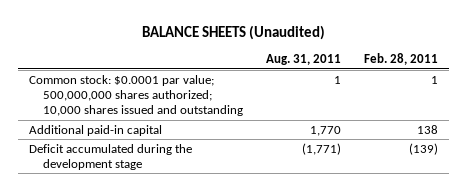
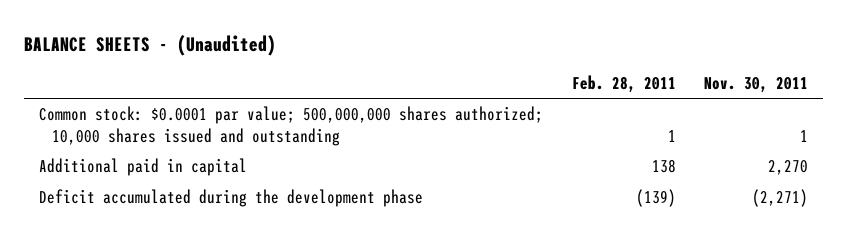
- BALANCE SHEETS (Unaudited)
+ BALANCE SHEETS - (Unaudited)
- | Aug. 31, 2011 | Feb. 28, 2011
+ | Feb. 28, 2011 | Nov. 30, 2011
- Additional paid-in capital | 1,770 | 138
- Deficit accumulated during the development stage | (1,771) | (139)
+ Additional paid in capital | 138 | 2,270
+ Deficit accumulated during the development phase | (139) | (2,271)

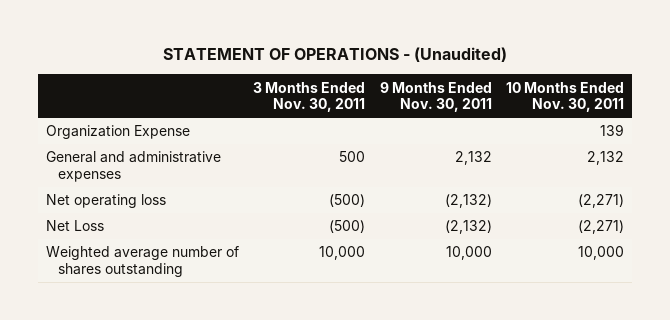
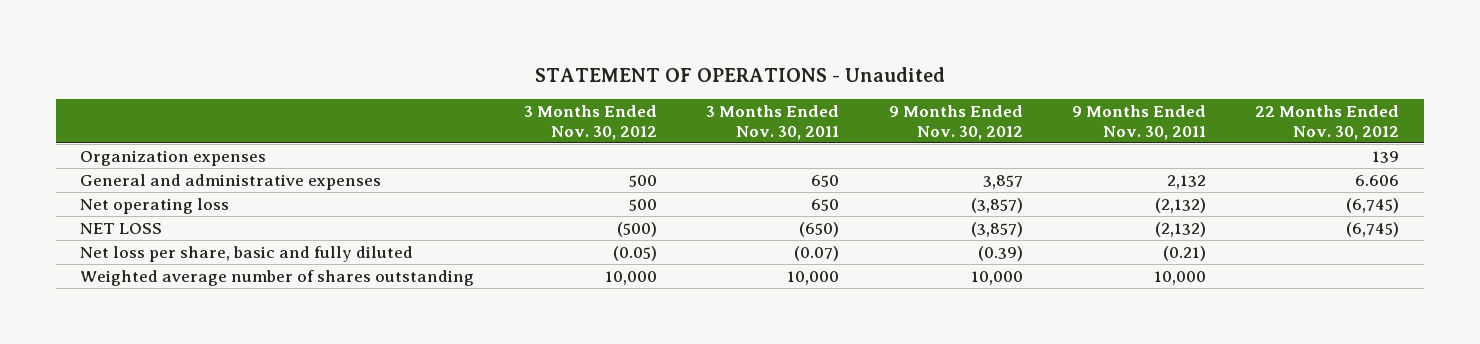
- STATEMENT OF OPERATIONS - (Unaudited)
+ STATEMENT OF OPERATIONS - Unaudited
- | 3 Months Ended Nov. 30, 2011 | 9 Months Ended Nov. 30, 2011 | 10 Months Ended Nov. 30, 2011
+ | 3 Months Ended Nov. 30, 2012 | 3 Months Ended Nov. 30, 2011 | 9 Months Ended Nov. 30, 2012 | 9 Months Ended Nov. 30, 2011 | 22 Months Ended Nov. 30, 2012
- Organization Expense | | | 139
- General and administrative expenses | 500 | 2,132 | 2,132
- Net operating loss | (500) | (2,132) | (2,271)
- Net Loss | (500) | (2,132) | (2,271)
+ Organization expenses | | | | | 139
+ General and administrative expenses | 500 | 650 | 3,857 | 2,132 | 6.606
+ Net operating loss | 500 | 650 | (3,857) | (2,132) | (6,745)
+ NET LOSS | (500) | (650) | (3,857) | (2,132) | (6,745)
+ Net loss per share, basic and fully diluted | (0.05) | (0.07) | (0.39) | (0.21) |

